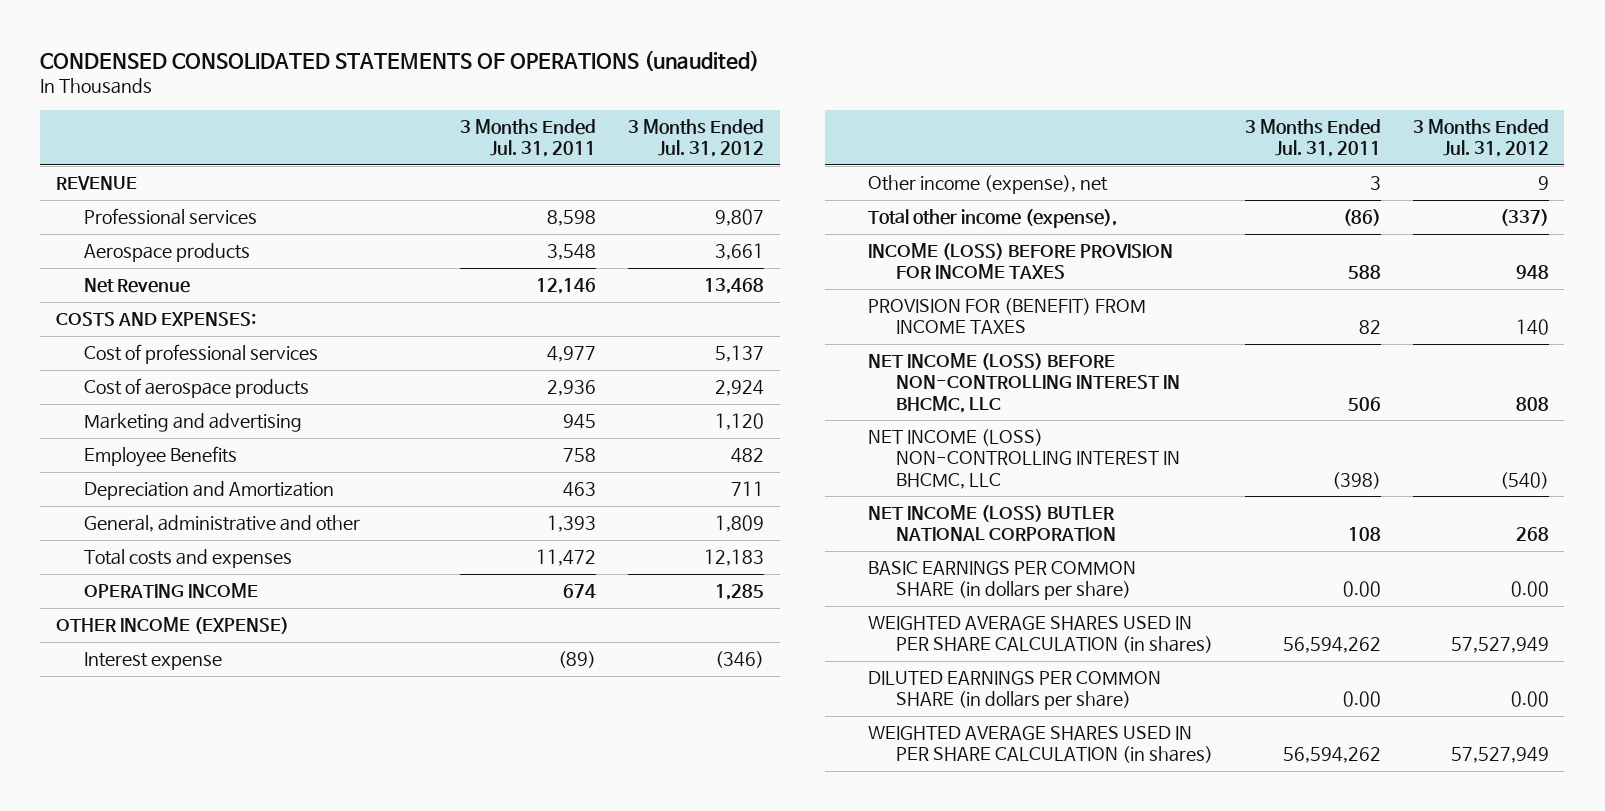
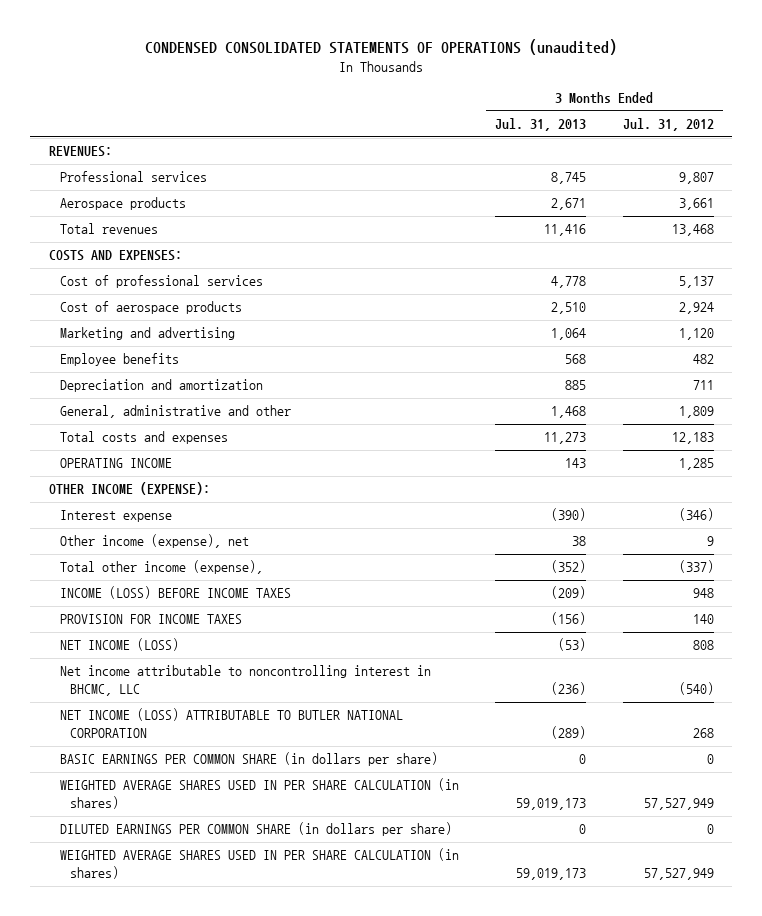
- | 3 Months Ended Jul. 31, 2011 | 3 Months Ended Jul. 31, 2012
+ | 3 Months Ended Jul. 31, 2013 | 3 Months Ended Jul. 31, 2012
- REVENUE
+ REVENUES:
- Net Revenue | 12,146 | 13,468
+ Total revenues | 11,416 | 13,468
- Employee Benefits | 758 | 482
- Depreciation and Amortization | 463 | 711
+ Employee benefits | 568 | 482
+ Depreciation and amortization | 885 | 711
- OTHER INCOME (EXPENSE)
+ OTHER INCOME (EXPENSE):
- INCOME (LOSS) BEFORE PROVISION FOR INCOME TAXES | 588 | 948
- PROVISION FOR (BENEFIT) FROM INCOME TAXES | 82 | 140
- NET INCOME (LOSS) BEFORE NON-CONTROLLING INTEREST IN BHCMC, LLC | 506 | 808
- NET INCOME (LOSS) NON-CONTROLLING INTEREST IN BHCMC, LLC | (398) | (540)
- NET INCOME (LOSS) BUTLER NATIONAL CORPORATION | 108 | 268
- BASIC EARNINGS PER COMMON SHARE (in dollars per share) | 0.00 | 0.00
+ INCOME (LOSS) BEFORE INCOME TAXES | (209) | 948
+ PROVISION FOR INCOME TAXES | (156) | 140
+ NET INCOME (LOSS) | (53) | 808
+ Net income attributable to noncontrolling interest in BHCMC, LLC | (236) | (540)
+ NET INCOME (LOSS) ATTRIBUTABLE TO BUTLER NATIONAL CORPORATION | (289) | 268
+ BASIC EARNINGS PER COMMON SHARE (in dollars per share) | 0 | 0
- DILUTED EARNINGS PER COMMON SHARE (in dollars per share) | 0.00 | 0.00
+ DILUTED EARNINGS PER COMMON SHARE (in dollars per share) | 0 | 0

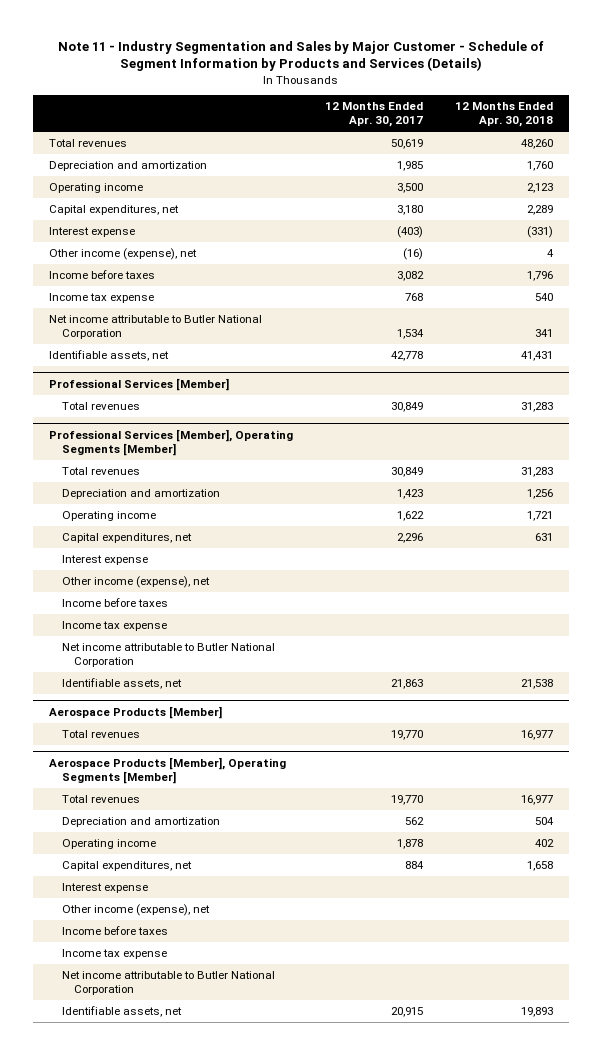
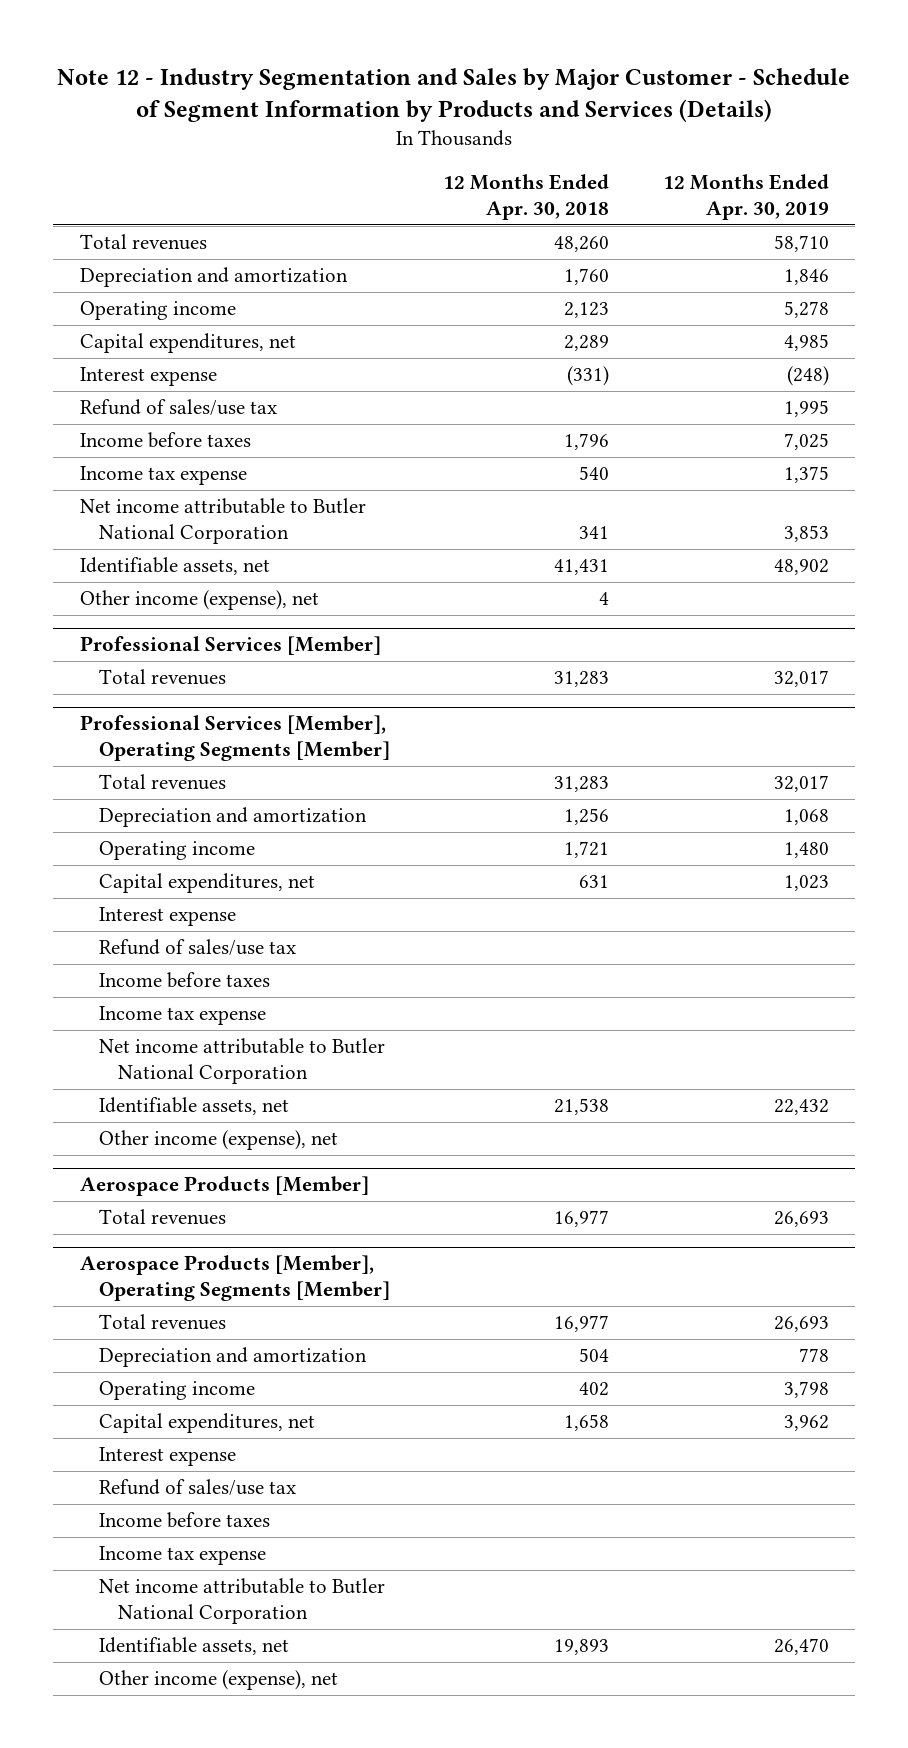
- Note 11 - Industry Segmentation and Sales by Major Customer - Schedule of Segment Information by Products and Services (Details)
+ Note 12 - Industry Segmentation and Sales by Major Customer - Schedule of Segment Information by Products and Services (Details)
- | 12 Months Ended Apr. 30, 2017 | 12 Months Ended Apr. 30, 2018
+ | 12 Months Ended Apr. 30, 2018 | 12 Months Ended Apr. 30, 2019
+ Refund of sales/use tax | | 1,995
moved down: Other income (expense), net | 4 |
@ Professional Services [Member], Operating Segments [Member]
+ Refund of sales/use tax
moved down: Other income (expense), net
@ Aerospace Products [Member], Operating Segments [Member]
+ Refund of sales/use tax
moved down: Other income (expense), net

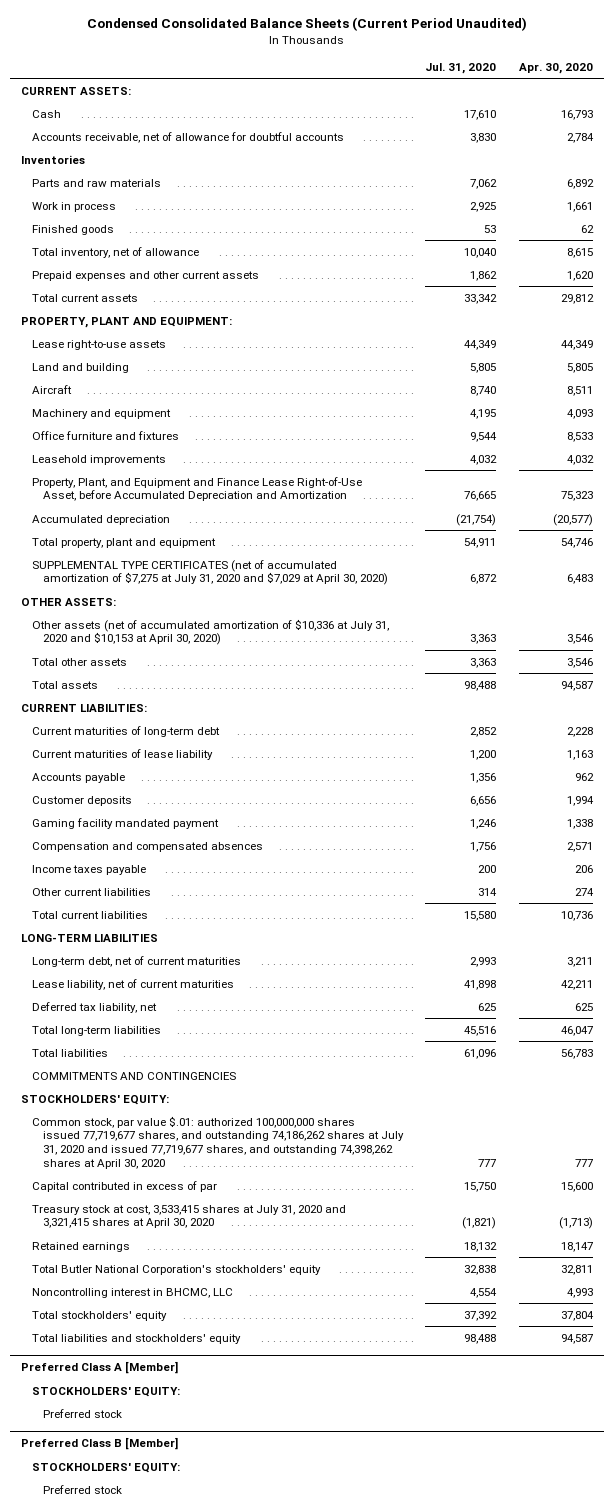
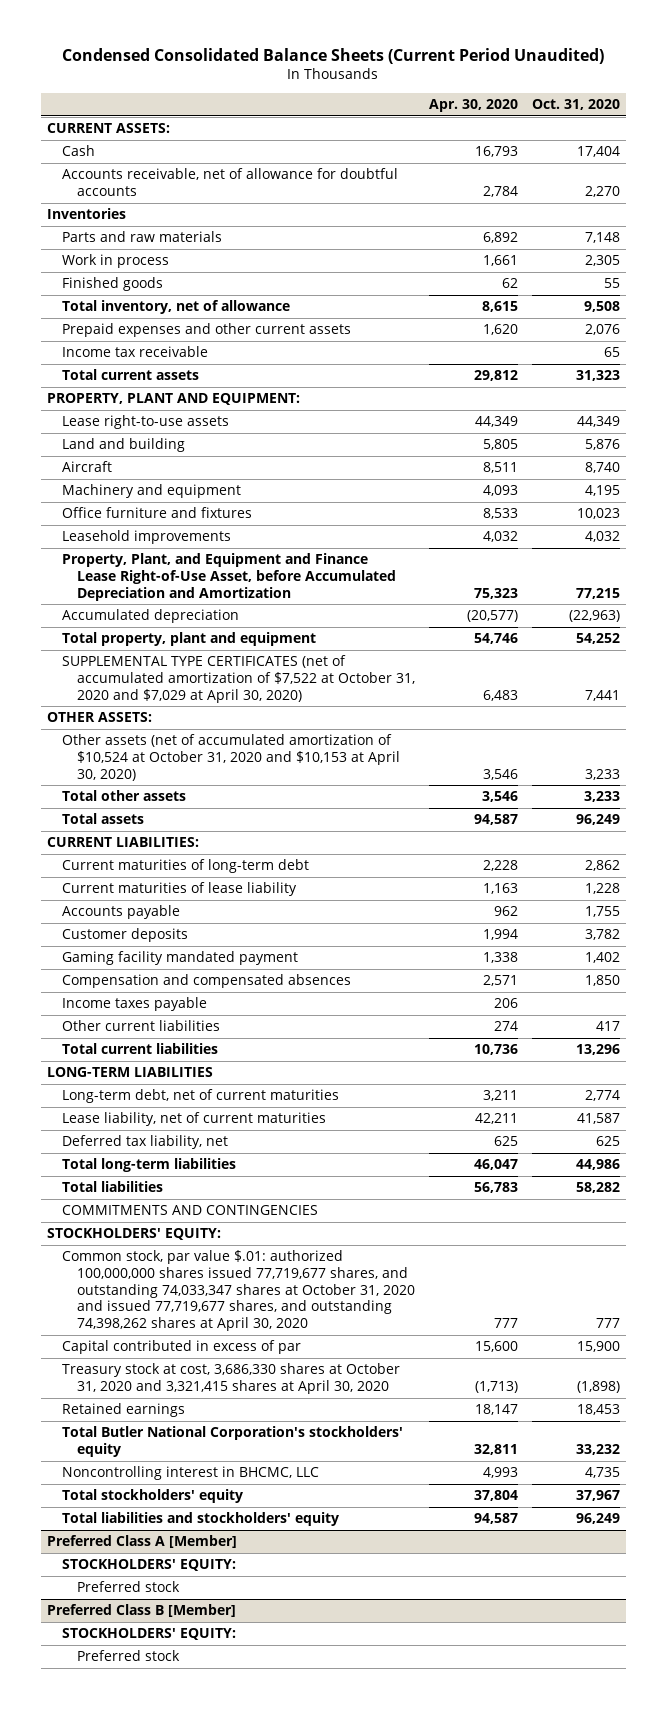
- | Jul. 31, 2020 | Apr. 30, 2020
+ | Apr. 30, 2020 | Oct. 31, 2020
+ Income tax receivable | | 65
- SUPPLEMENTAL TYPE CERTIFICATES (net of accumulated amortization of $7,275 at July 31, 2020 and $7,029 at April 30, 2020) | 6,872 | 6,483
+ SUPPLEMENTAL TYPE CERTIFICATES (net of accumulated amortization of $7,522 at October 31, 2020 and $7,029 at April 30, 2020) | 6,483 | 7,441
- Other assets (net of accumulated amortization of $10,336 at July 31, 2020 and $10,153 at April 30, 2020) | 3,363 | 3,546
+ Other assets (net of accumulated amortization of $10,524 at October 31, 2020 and $10,153 at April 30, 2020) | 3,546 | 3,233
- Common stock, par value $.01: authorized 100,000,000 shares issued 77,719,677 shares, and outstanding 74,186,262 shares at July 31, 2020 and issued 77,719,677 shares, and outstanding 74,398,262 shares at April 30, 2020 | 777 | 777
+ Common stock, par value $.01: authorized 100,000,000 shares issued 77,719,677 shares, and outstanding 74,033,347 shares at October 31, 2020 and issued 77,719,677 shares, and outstanding 74,398,262 shares at April 30, 2020 | 777 | 777
- Treasury stock at cost, 3,533,415 shares at July 31, 2020 and 3,321,415 shares at April 30, 2020 | (1,821) | (1,713)
+ Treasury stock at cost, 3,686,330 shares at October 31, 2020 and 3,321,415 shares at April 30, 2020 | (1,713) | (1,898)

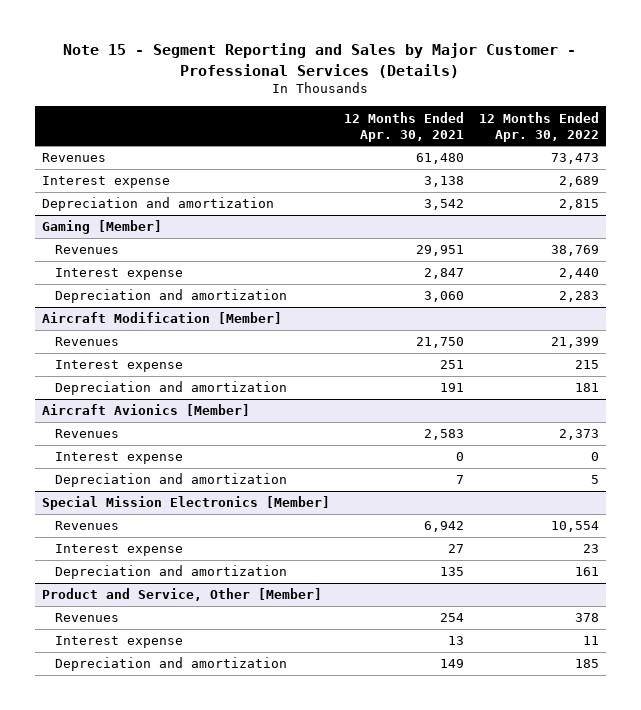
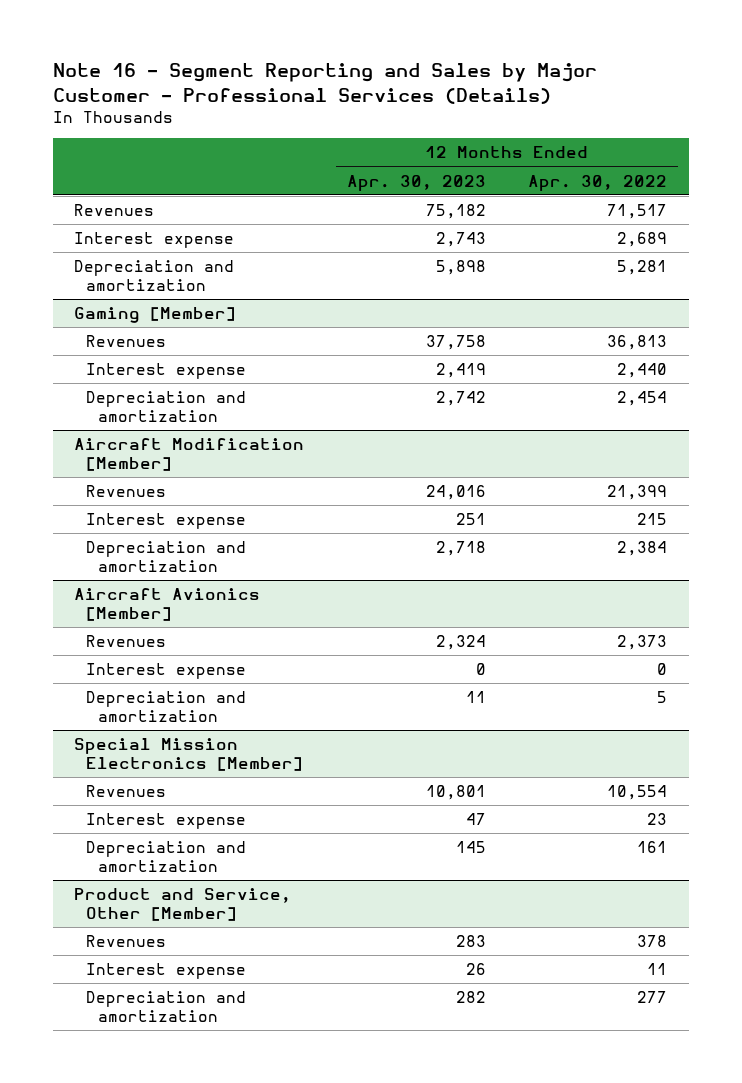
- Note 15 - Segment Reporting and Sales by Major Customer - Professional Services (Details)
+ Note 16 - Segment Reporting and Sales by Major Customer - Professional Services (Details)
- | 12 Months Ended Apr. 30, 2021 | 12 Months Ended Apr. 30, 2022
+ | 12 Months Ended Apr. 30, 2023 | 12 Months Ended Apr. 30, 2022
- Revenues | 61,480 | 73,473
+ Revenues | 75,182 | 71,517
- Depreciation and amortization | 3,542 | 2,815
+ Depreciation and amortization | 5,898 | 5,281
@ Gaming [Member]
- Revenues | 29,951 | 38,769
+ Revenues | 37,758 | 36,813
- Depreciation and amortization | 3,060 | 2,283
+ Depreciation and amortization | 2,742 | 2,454
@ Aircraft Modification [Member]
- Depreciation and amortization | 191 | 181
+ Depreciation and amortization | 2,718 | 2,384
@ Product and Service, Other [Member]
- Depreciation and amortization | 149 | 185
+ Depreciation and amortization | 282 | 277

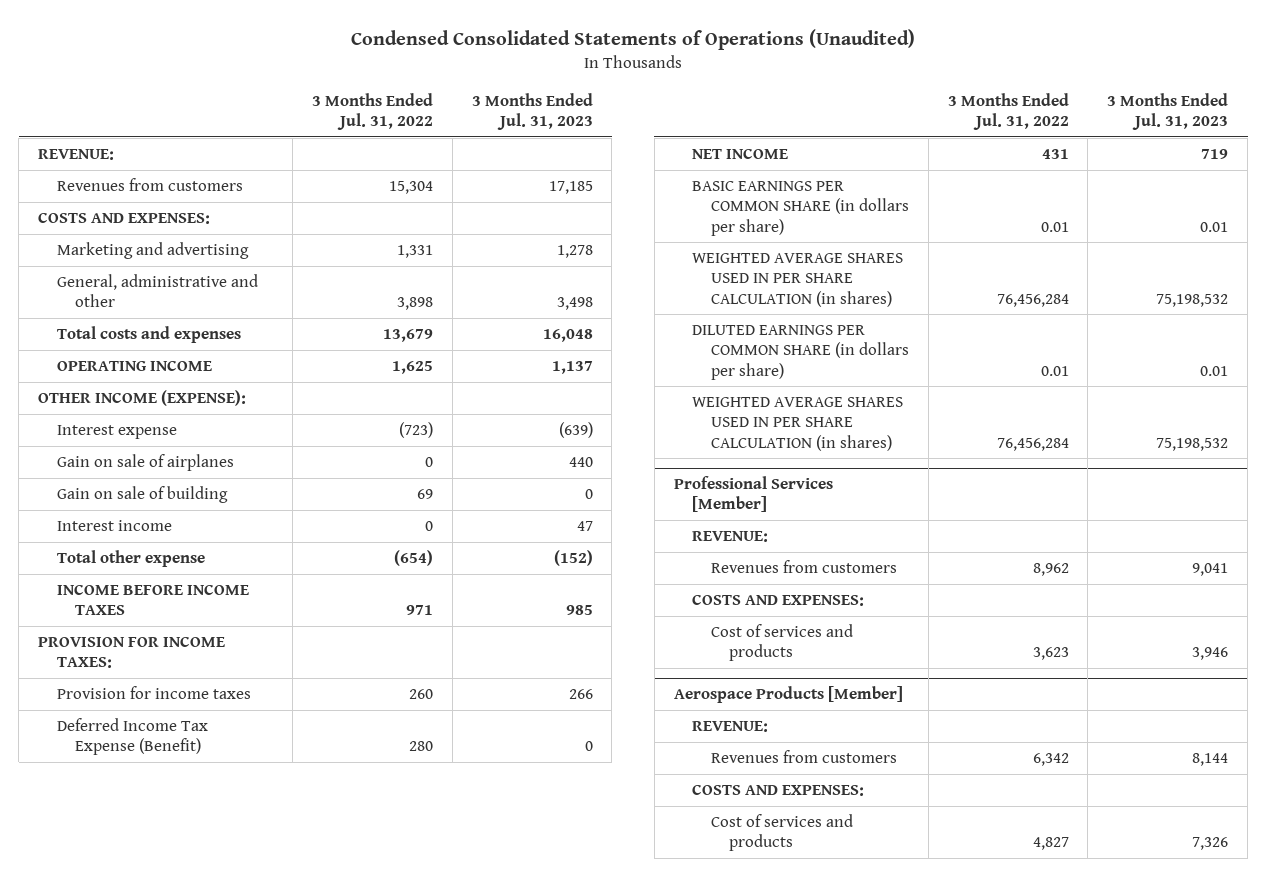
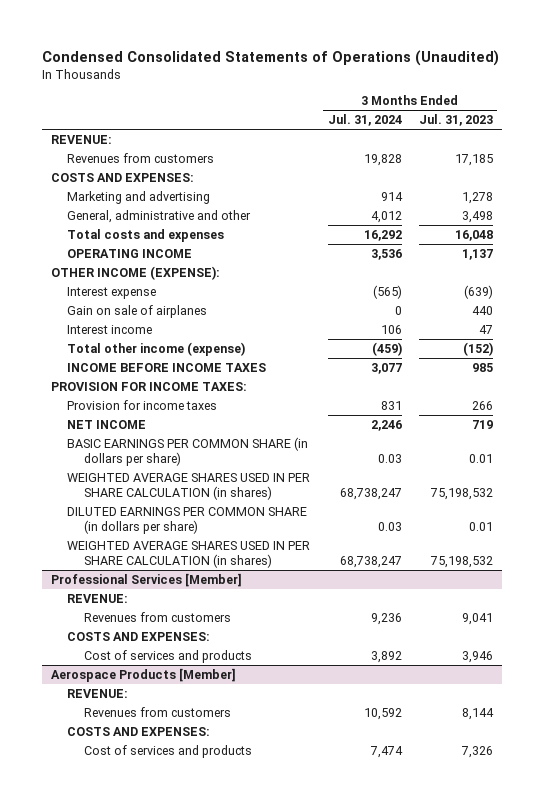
- | 3 Months Ended Jul. 31, 2022 | 3 Months Ended Jul. 31, 2023
+ | 3 Months Ended Jul. 31, 2024 | 3 Months Ended Jul. 31, 2023
- Gain on sale of building | 69 | 0
- Total other expense | (654) | (152)
+ Total other income (expense) | (459) | (152)
- Deferred Income Tax Expense (Benefit) | 280 | 0

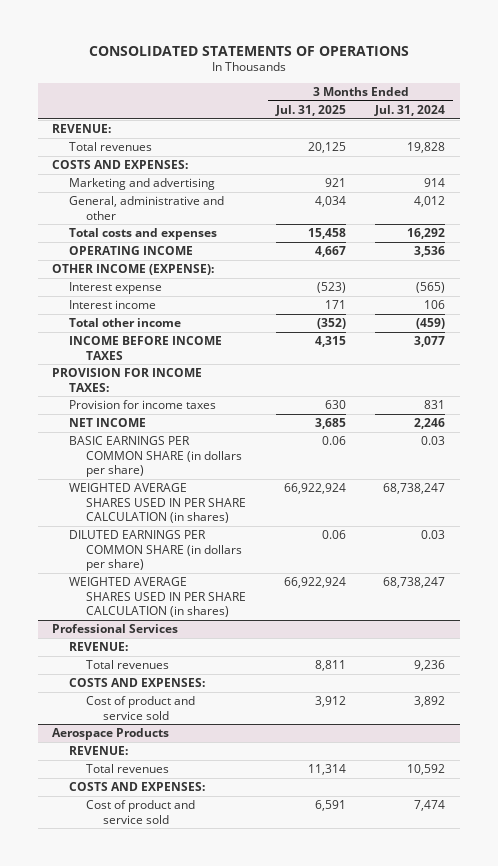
- Condensed Consolidated Statements of Operations (Unaudited)
+ CONSOLIDATED STATEMENTS OF OPERATIONS
- | 3 Months Ended Jul. 31, 2024 | 3 Months Ended Jul. 31, 2023
+ | 3 Months Ended Jul. 31, 2025 | 3 Months Ended Jul. 31, 2024
- Revenues from customers | 19,828 | 17,185
+ Total revenues | 20,125 | 19,828
- Gain on sale of airplanes | 0 | 440
- Total other income (expense) | (459) | (152)
+ Total other income | (352) | (459)
- Professional Services [Member]
+ Professional Services
- Revenues from customers | 9,236 | 9,041
+ Total revenues | 8,811 | 9,236
- Cost of services and products | 3,892 | 3,946
- Aerospace Products [Member]
+ Cost of product and service sold | 3,912 | 3,892
+ Aerospace Products
- Revenues from customers | 10,592 | 8,144
+ Total revenues | 11,314 | 10,592
- Cost of services and products | 7,474 | 7,326
+ Cost of product and service sold | 6,591 | 7,474

